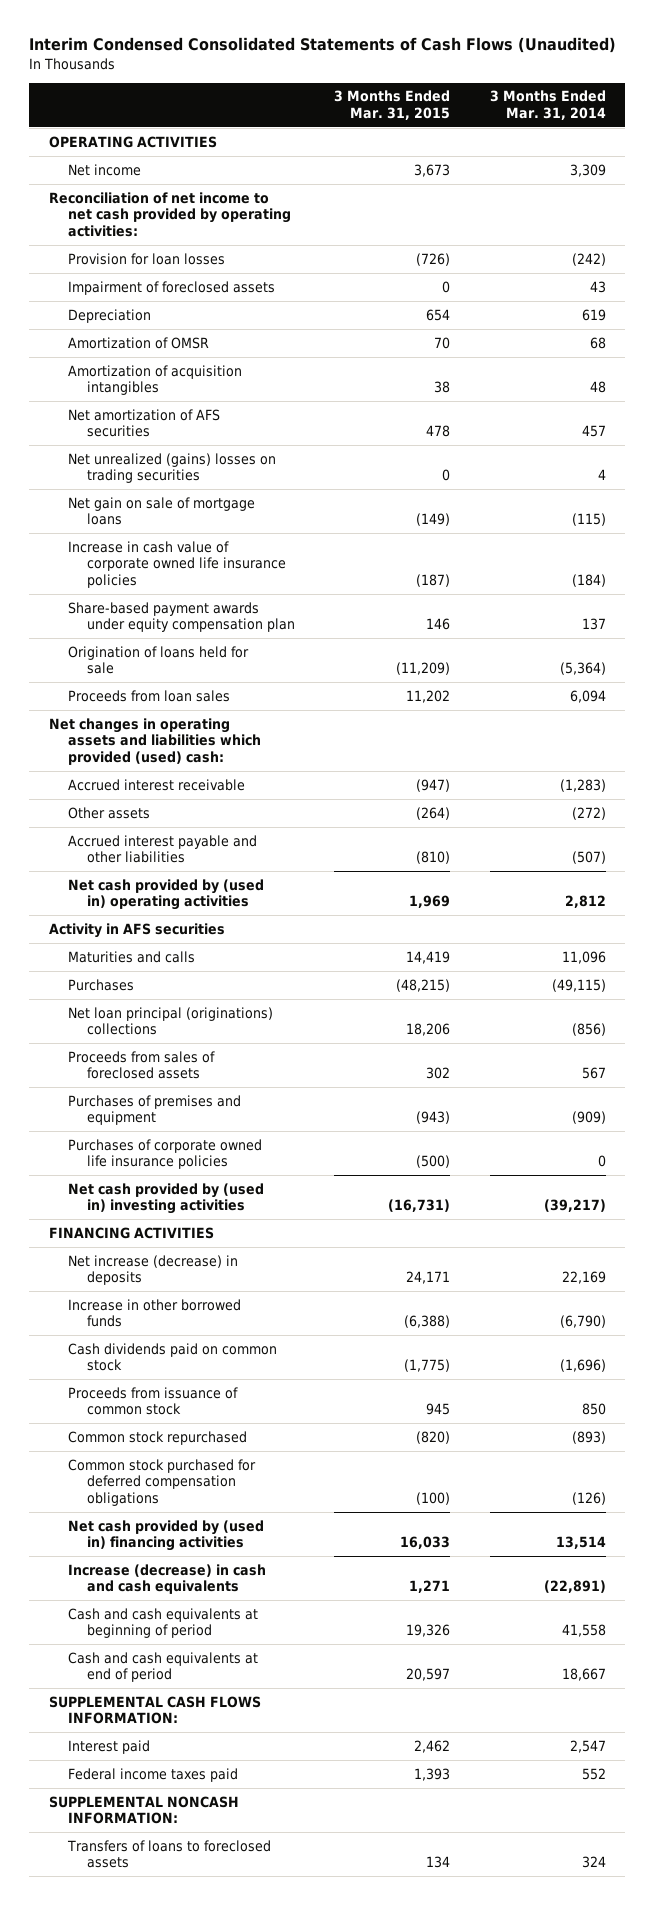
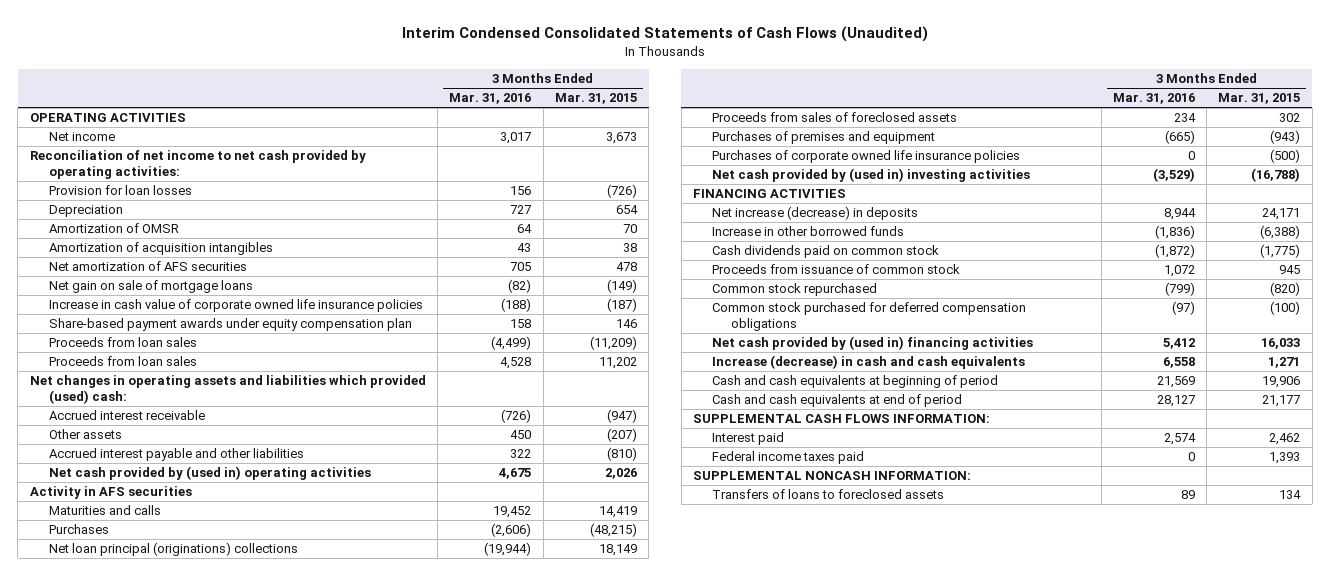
- | 3 Months Ended Mar. 31, 2015 | 3 Months Ended Mar. 31, 2014
+ | 3 Months Ended Mar. 31, 2016 | 3 Months Ended Mar. 31, 2015
- Impairment of foreclosed assets | 0 | 43
- Net unrealized (gains) losses on trading securities | 0 | 4
- Origination of loans held for sale | (11,209) | (5,364)
+ Proceeds from loan sales | (4,499) | (11,209)
- Other assets | (264) | (272)
+ Other assets | 450 | (207)
- Net cash provided by (used in) operating activities | 1,969 | 2,812
+ Net cash provided by (used in) operating activities | 4,675 | 2,026
- Net loan principal (originations) collections | 18,206 | (856)
+ Net loan principal (originations) collections | (19,944) | 18,149
- Net cash provided by (used in) investing activities | (16,731) | (39,217)
+ Net cash provided by (used in) investing activities | (3,529) | (16,788)
- Cash and cash equivalents at beginning of period | 19,326 | 41,558
- Cash and cash equivalents at end of period | 20,597 | 18,667
+ Cash and cash equivalents at beginning of period | 21,569 | 19,906
+ Cash and cash equivalents at end of period | 28,127 | 21,177

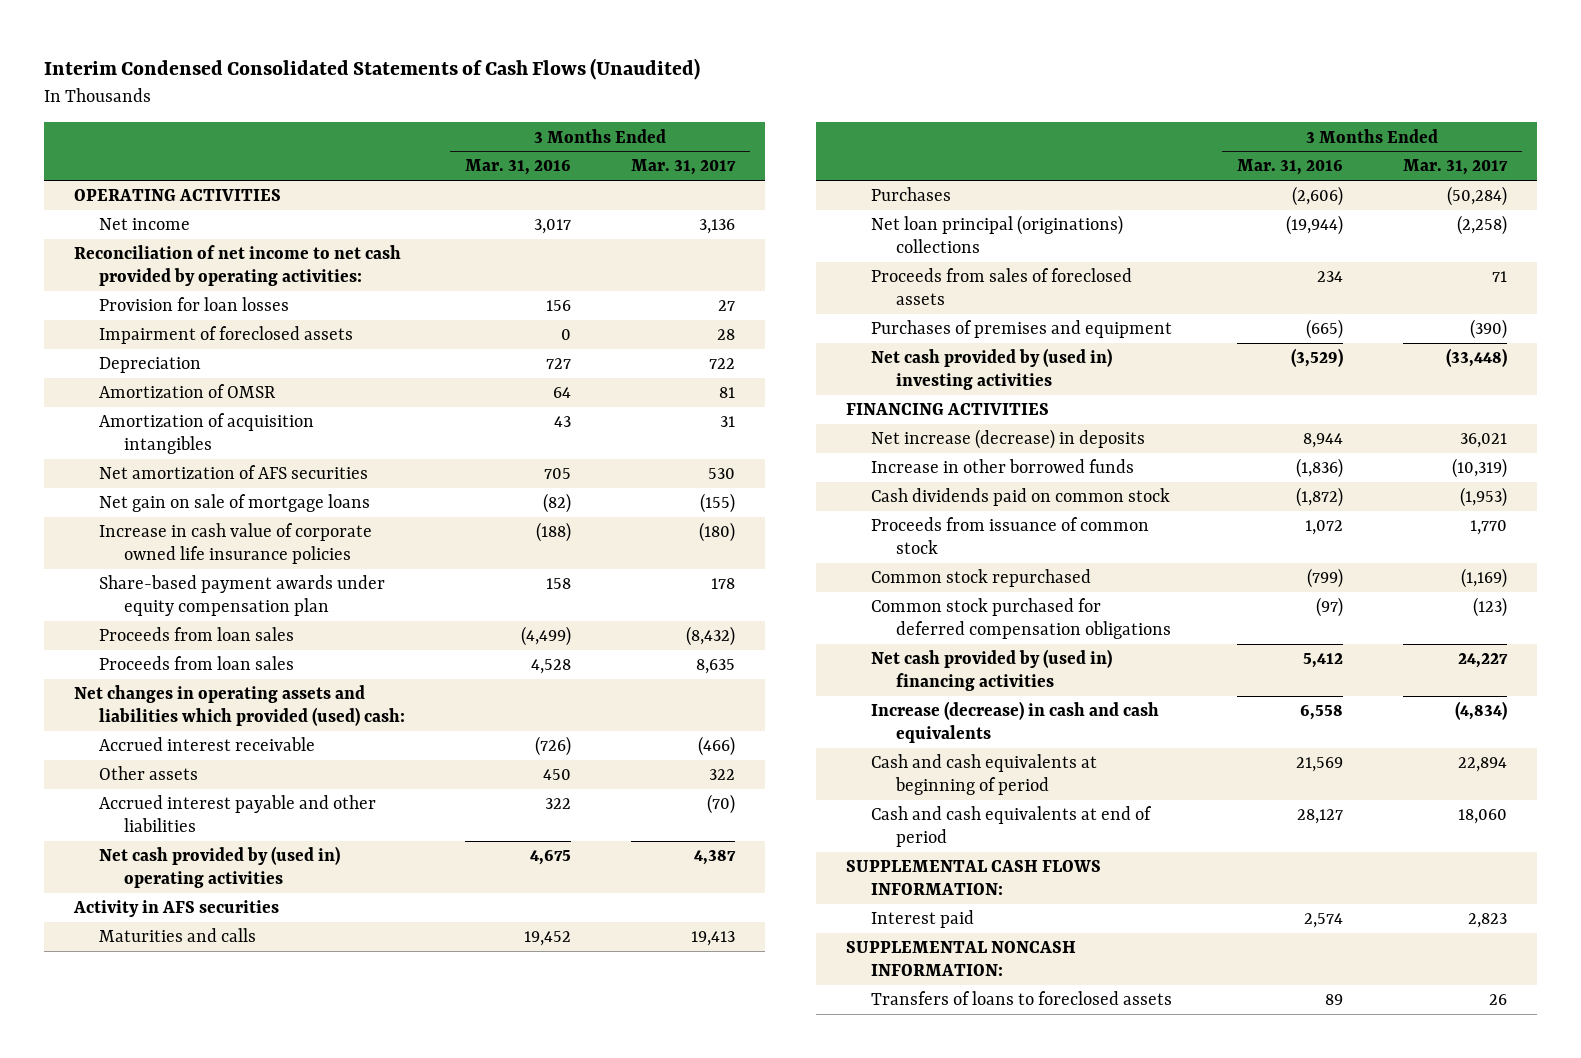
- | 3 Months Ended Mar. 31, 2016 | 3 Months Ended Mar. 31, 2015
+ | 3 Months Ended Mar. 31, 2016 | 3 Months Ended Mar. 31, 2017
+ Impairment of foreclosed assets | 0 | 28
- Purchases of corporate owned life insurance policies | 0 | (500)
- Federal income taxes paid | 0 | 1,393

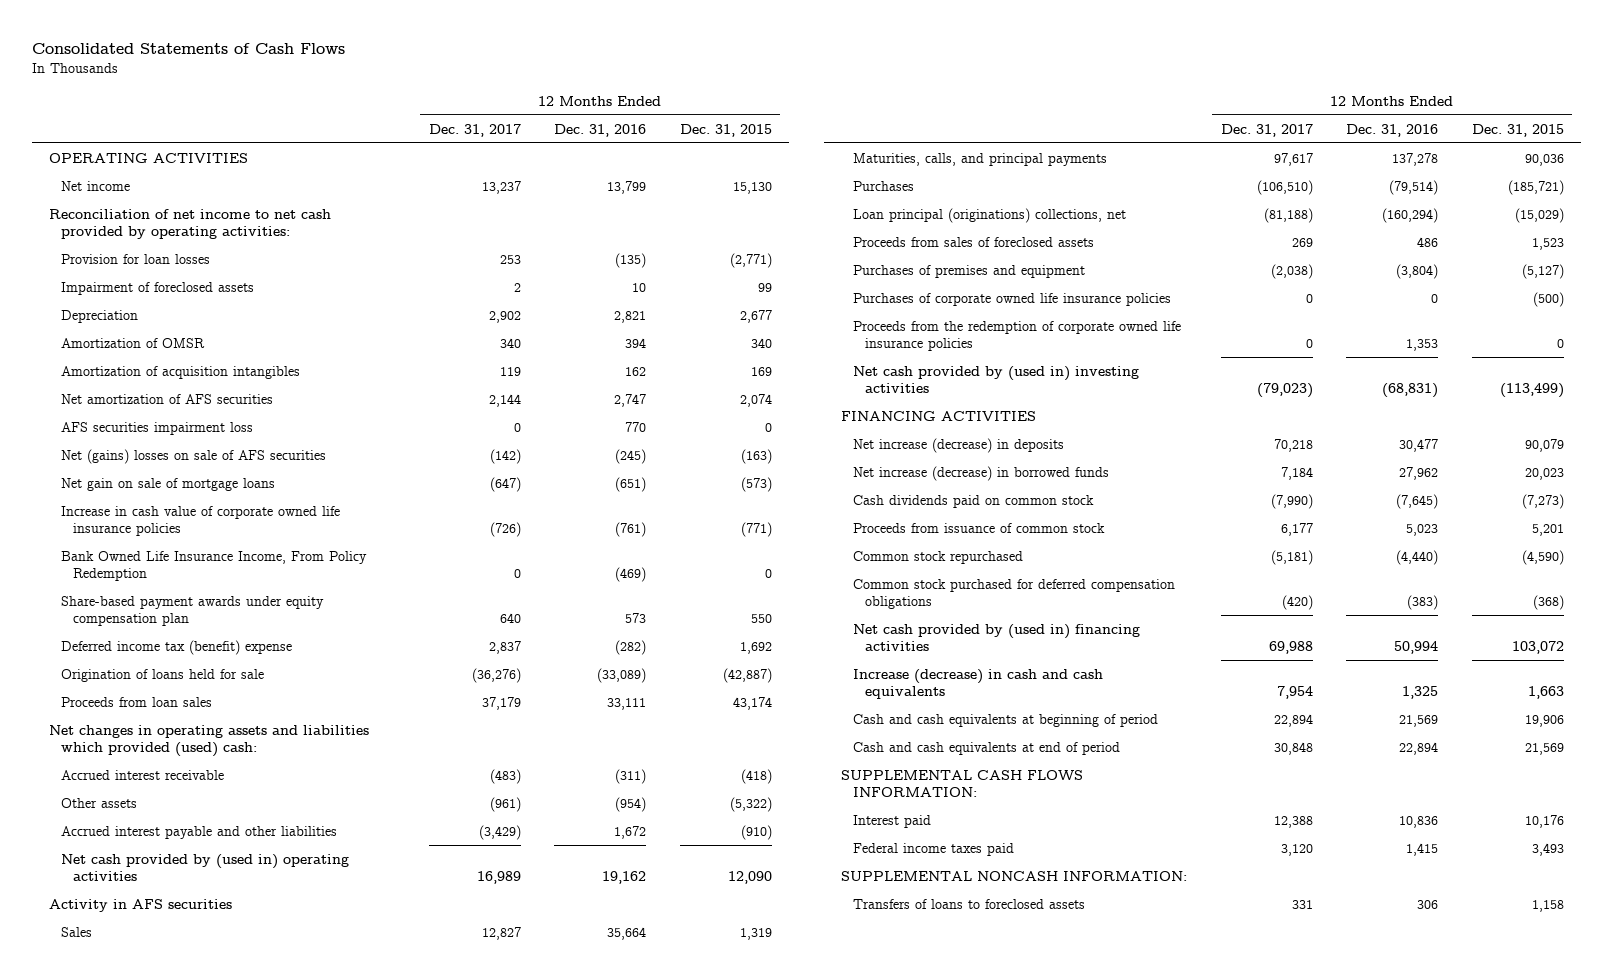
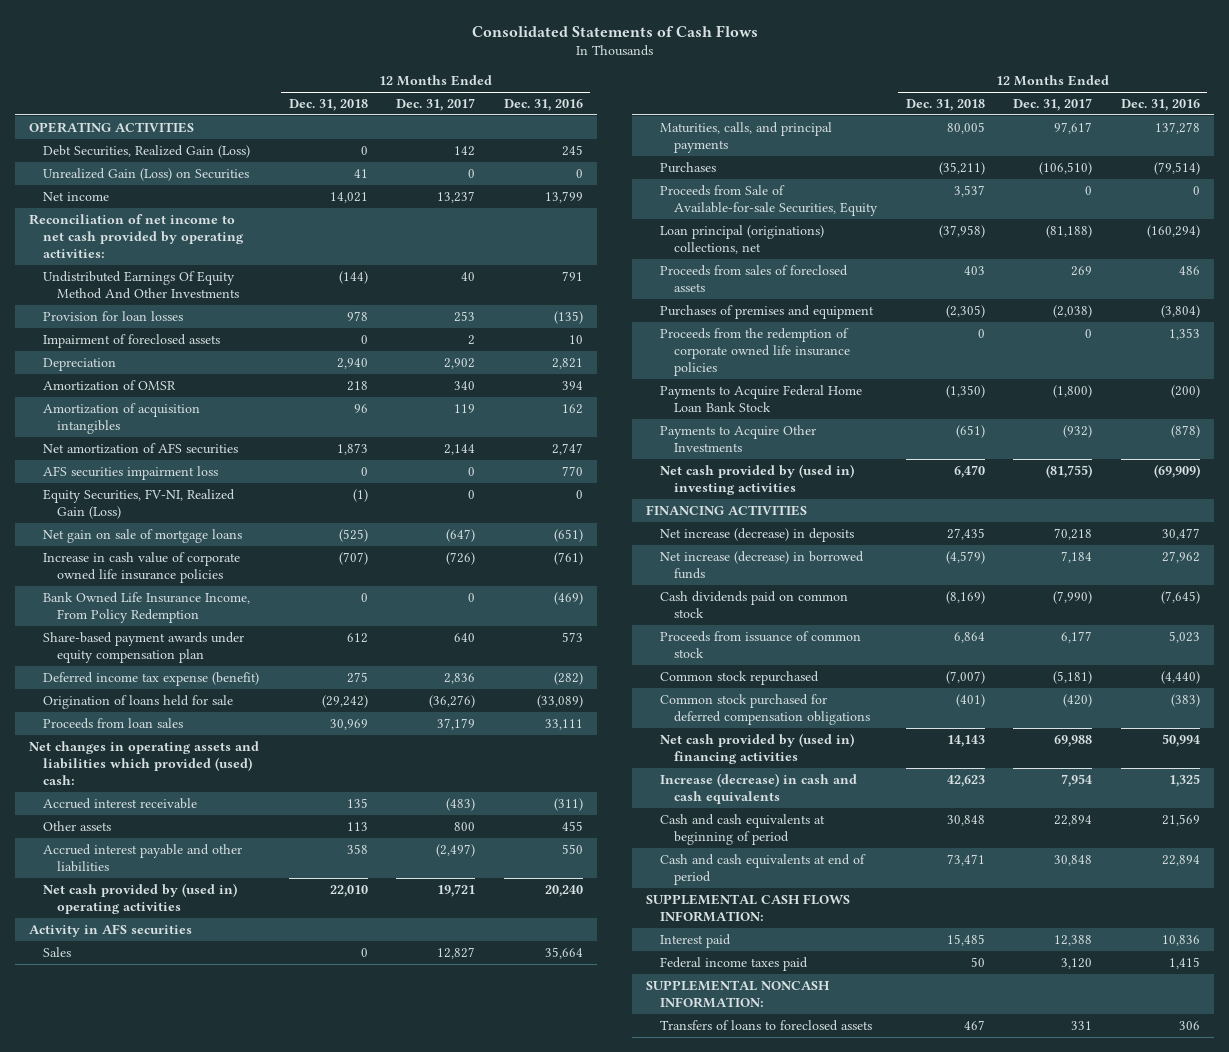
- | 12 Months Ended Dec. 31, 2017 | 12 Months Ended Dec. 31, 2016 | 12 Months Ended Dec. 31, 2015
+ | 12 Months Ended Dec. 31, 2018 | 12 Months Ended Dec. 31, 2017 | 12 Months Ended Dec. 31, 2016
+ Debt Securities, Realized Gain (Loss) | 0 | 142 | 245
+ Unrealized Gain (Loss) on Securities | 41 | 0 | 0
+ Undistributed Earnings Of Equity Method And Other Investments | (144) | 40 | 791
- Net (gains) losses on sale of AFS securities | (142) | (245) | (163)
+ Equity Securities, FV-NI, Realized Gain (Loss) | (1) | 0 | 0
- Deferred income tax (benefit) expense | 2,837 | (282) | 1,692
+ Deferred income tax expense (benefit) | 275 | 2,836 | (282)
- Other assets | (961) | (954) | (5,322)
- Accrued interest payable and other liabilities | (3,429) | 1,672 | (910)
- Net cash provided by (used in) operating activities | 16,989 | 19,162 | 12,090
+ Other assets | 113 | 800 | 455
+ Accrued interest payable and other liabilities | 358 | (2,497) | 550
+ Net cash provided by (used in) operating activities | 22,010 | 19,721 | 20,240
+ Proceeds from Sale of Available-for-sale Securities, Equity | 3,537 | 0 | 0
- Purchases of corporate owned life insurance policies | 0 | 0 | (500)
- Net cash provided by (used in) investing activities | (79,023) | (68,831) | (113,499)
+ Payments to Acquire Federal Home Loan Bank Stock | (1,350) | (1,800) | (200)
+ Payments to Acquire Other Investments | (651) | (932) | (878)
+ Net cash provided by (used in) investing activities | 6,470 | (81,755) | (69,909)

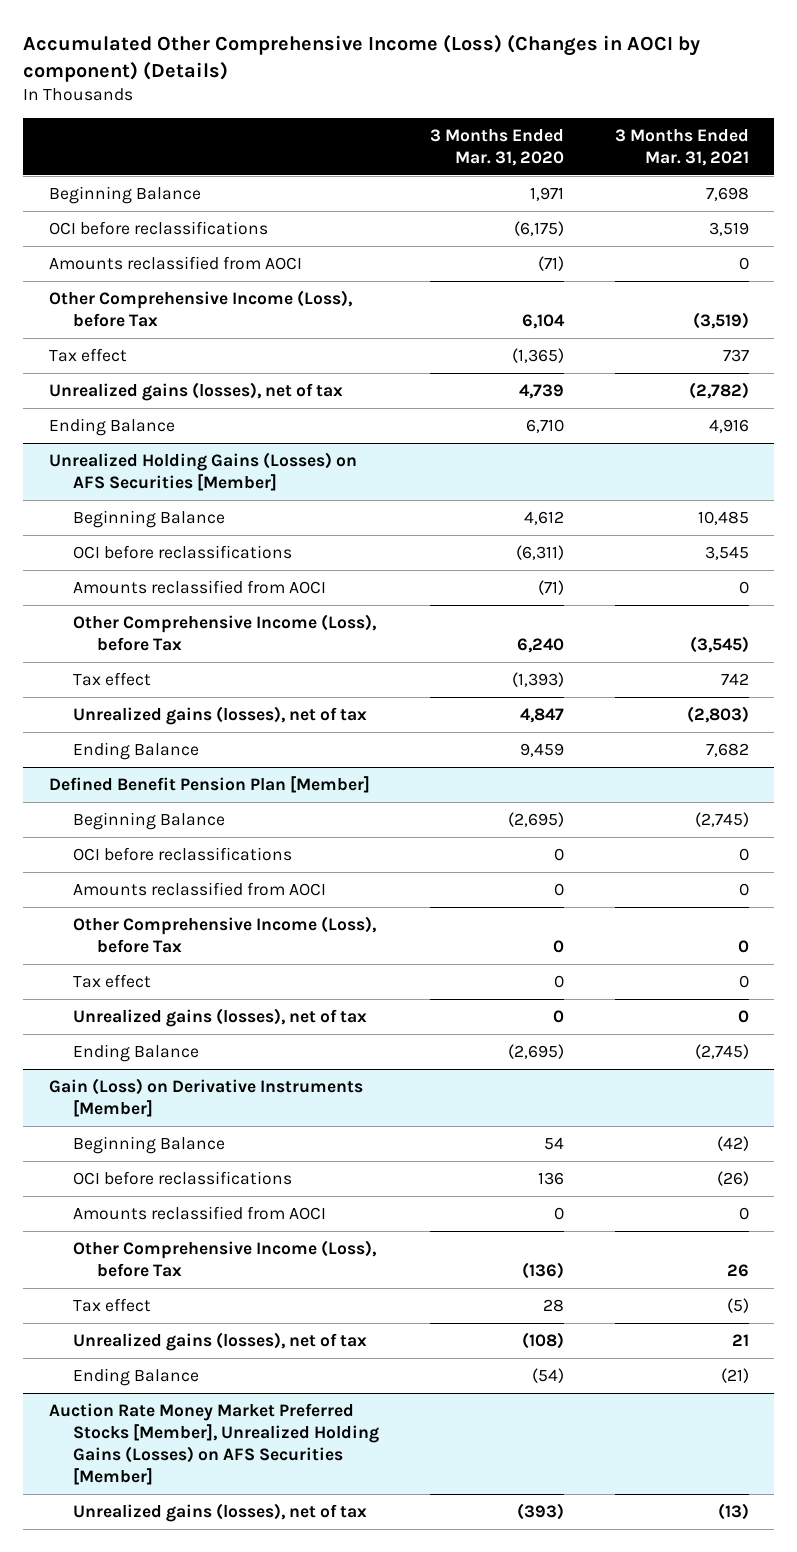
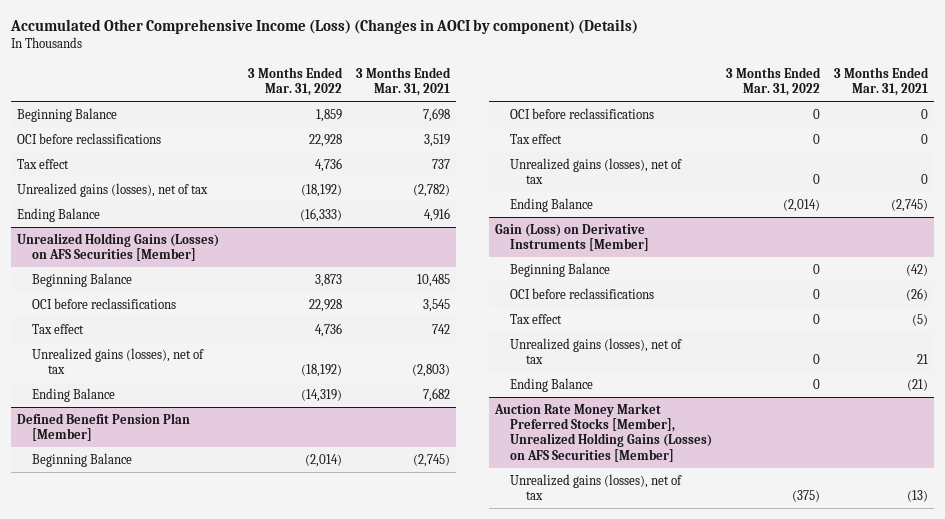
- | 3 Months Ended Mar. 31, 2020 | 3 Months Ended Mar. 31, 2021
+ | 3 Months Ended Mar. 31, 2022 | 3 Months Ended Mar. 31, 2021
- Amounts reclassified from AOCI | (71) | 0
- Other Comprehensive Income (Loss), before Tax | 6,104 | (3,519)
@ Unrealized Holding Gains (Losses) on AFS Securities [Member]
- Amounts reclassified from AOCI | (71) | 0
- Other Comprehensive Income (Loss), before Tax | 6,240 | (3,545)
@ Defined Benefit Pension Plan [Member]
- Amounts reclassified from AOCI | 0 | 0
- Other Comprehensive Income (Loss), before Tax | 0 | 0
@ Gain (Loss) on Derivative Instruments [Member]
- Amounts reclassified from AOCI | 0 | 0
- Other Comprehensive Income (Loss), before Tax | (136) | 26

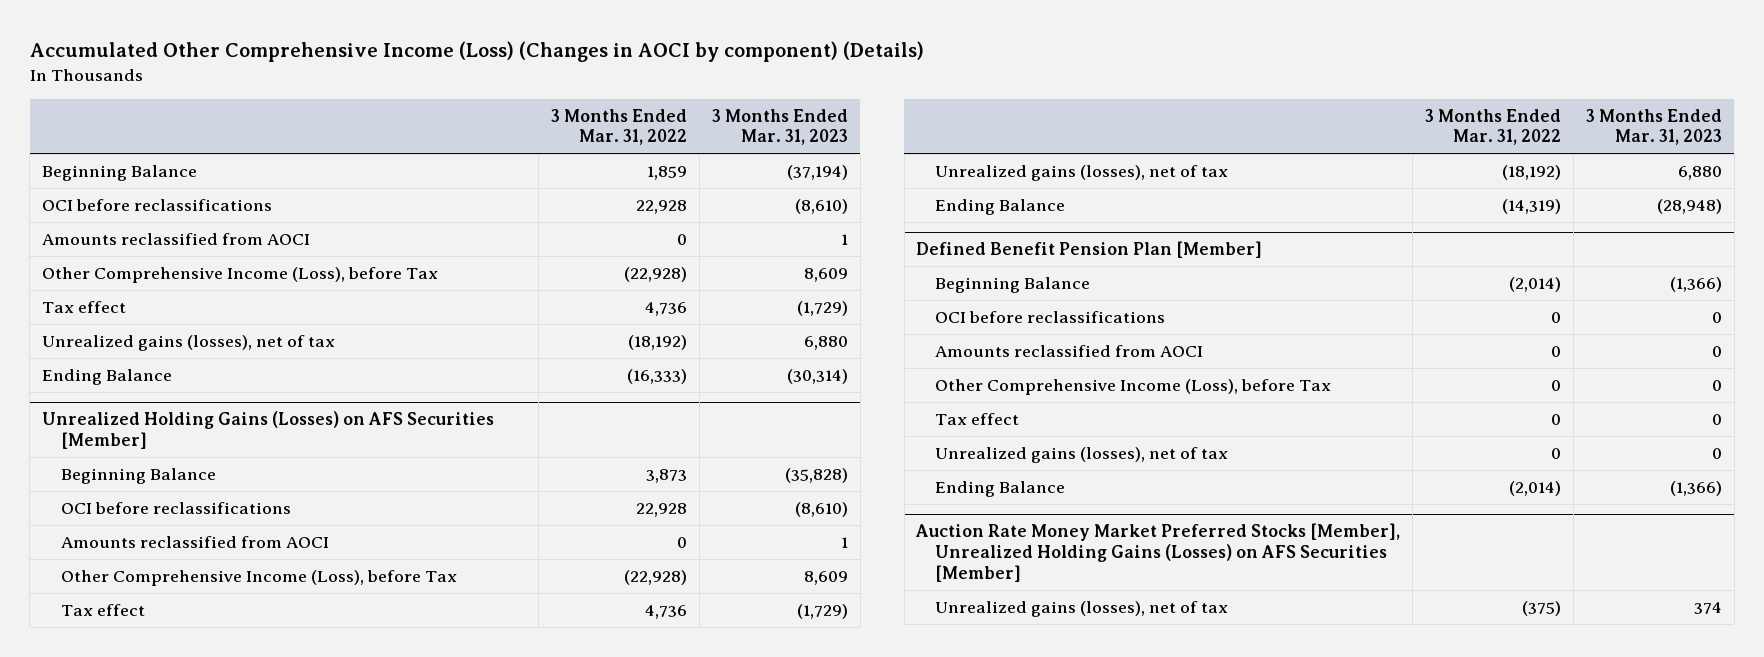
- | 3 Months Ended Mar. 31, 2022 | 3 Months Ended Mar. 31, 2021
+ | 3 Months Ended Mar. 31, 2022 | 3 Months Ended Mar. 31, 2023
+ Amounts reclassified from AOCI | 0 | 1
+ Other Comprehensive Income (Loss), before Tax | (22,928) | 8,609
@ Unrealized Holding Gains (Losses) on AFS Securities [Member]
+ Amounts reclassified from AOCI | 0 | 1
+ Other Comprehensive Income (Loss), before Tax | (22,928) | 8,609
@ Defined Benefit Pension Plan [Member]
+ Amounts reclassified from AOCI | 0 | 0
+ Other Comprehensive Income (Loss), before Tax | 0 | 0
- Gain (Loss) on Derivative Instruments [Member]
- Beginning Balance | 0 | (42)
- OCI before reclassifications | 0 | (26)
- Tax effect | 0 | (5)
- Unrealized gains (losses), net of tax | 0 | 21
- Ending Balance | 0 | (21)

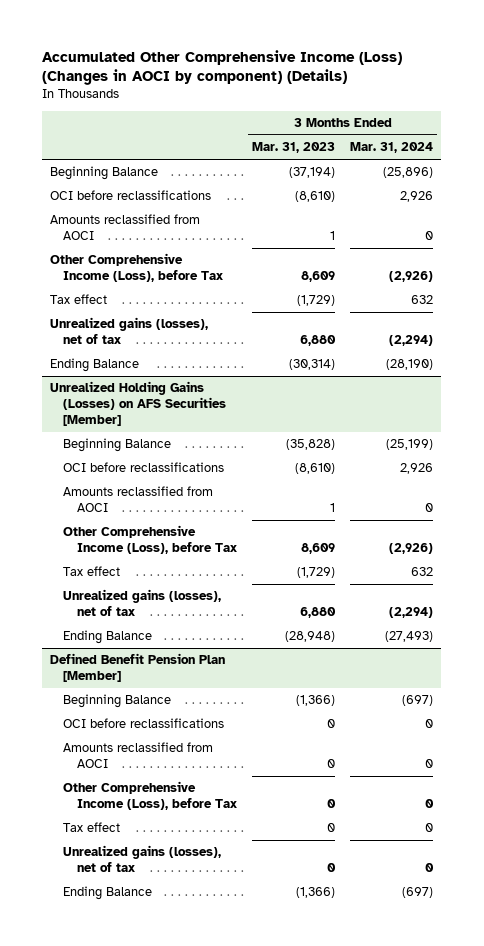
- | 3 Months Ended Mar. 31, 2022 | 3 Months Ended Mar. 31, 2023
+ | 3 Months Ended Mar. 31, 2023 | 3 Months Ended Mar. 31, 2024
- Auction Rate Money Market Preferred Stocks [Member], Unrealized Holding Gains (Losses) on AFS Securities [Member]
- Unrealized gains (losses), net of tax | (375) | 374

